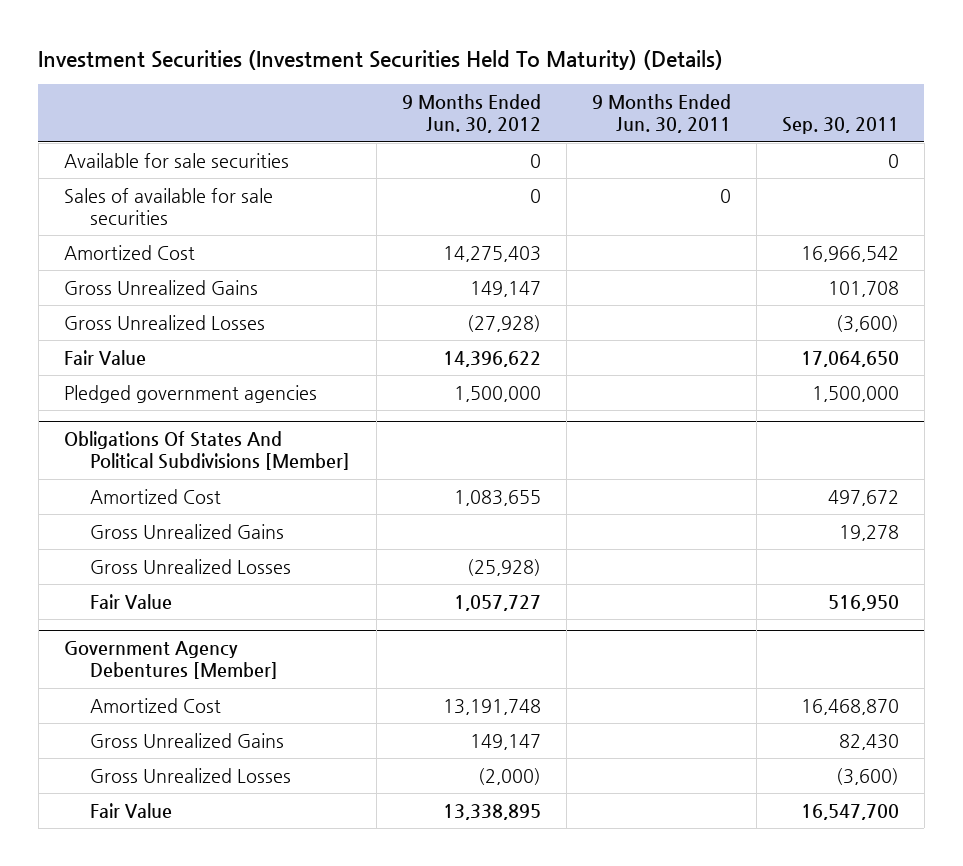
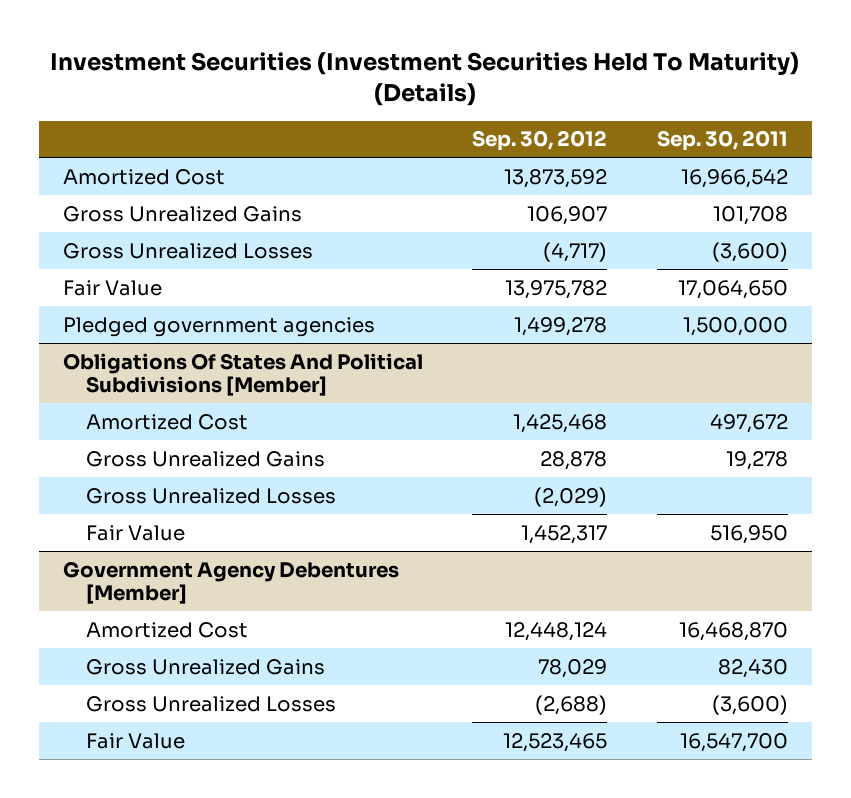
- | 9 Months Ended Jun. 30, 2012 | 9 Months Ended Jun. 30, 2011 | Sep. 30, 2011
+ | Sep. 30, 2012 | Sep. 30, 2011
- Available for sale securities | 0 | | 0
- Sales of available for sale securities | 0 | 0 |

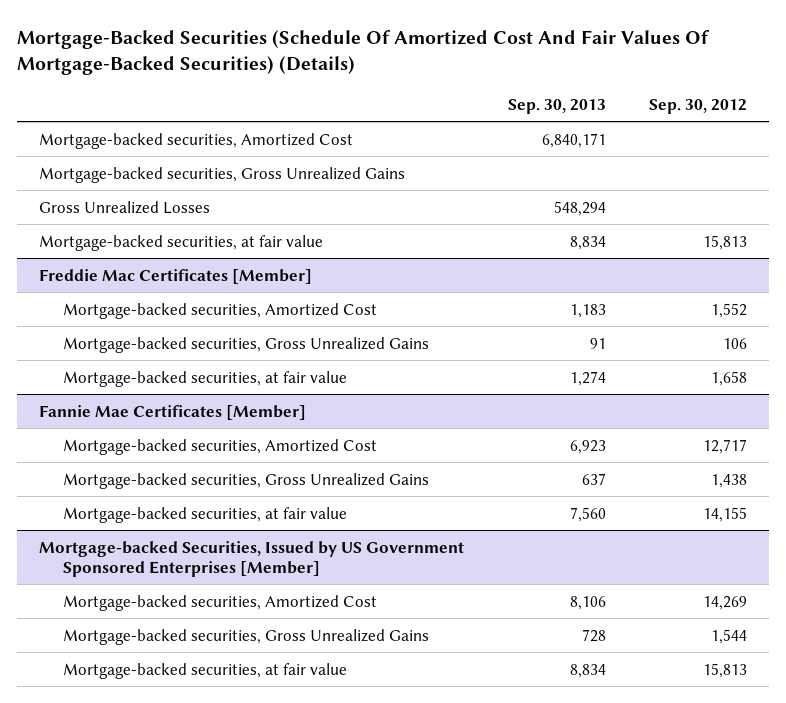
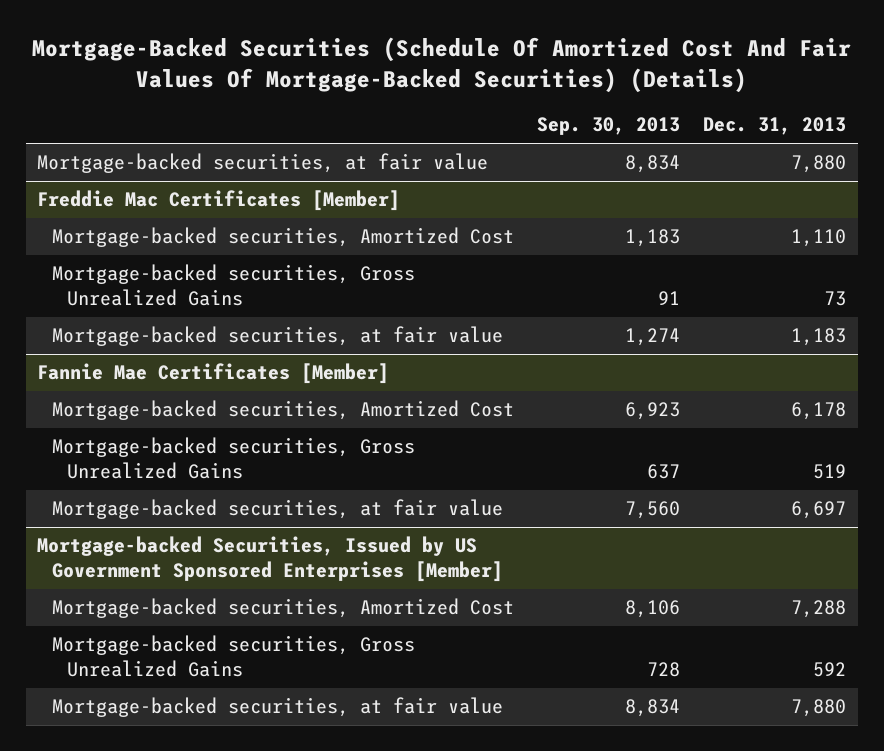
- | Sep. 30, 2013 | Sep. 30, 2012
+ | Sep. 30, 2013 | Dec. 31, 2013
- Mortgage-backed securities, Amortized Cost | 6,840,171 |
- Mortgage-backed securities, Gross Unrealized Gains
- Gross Unrealized Losses | 548,294 |

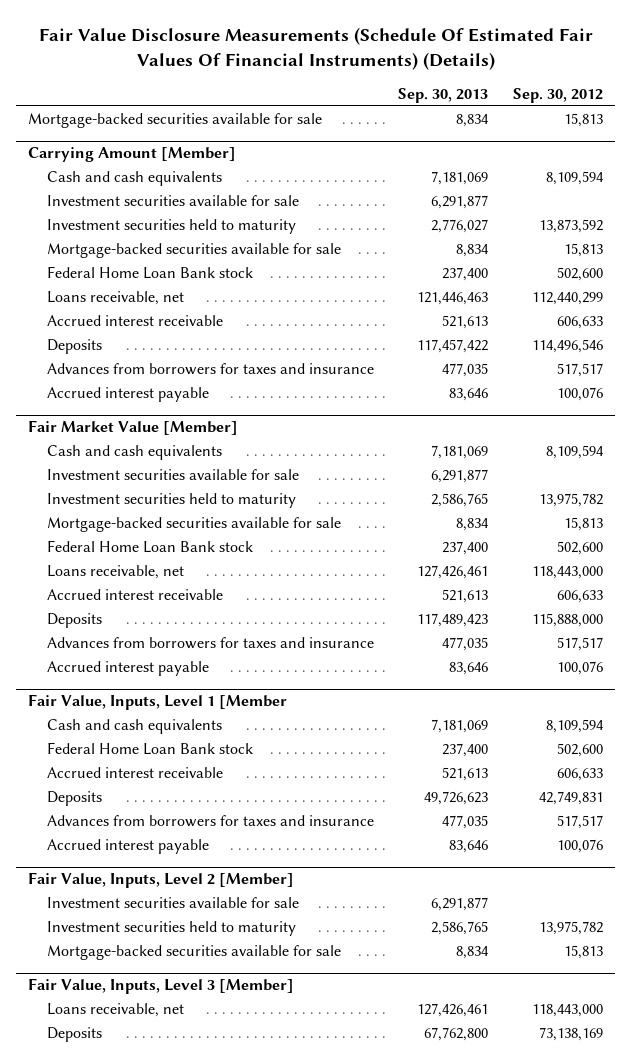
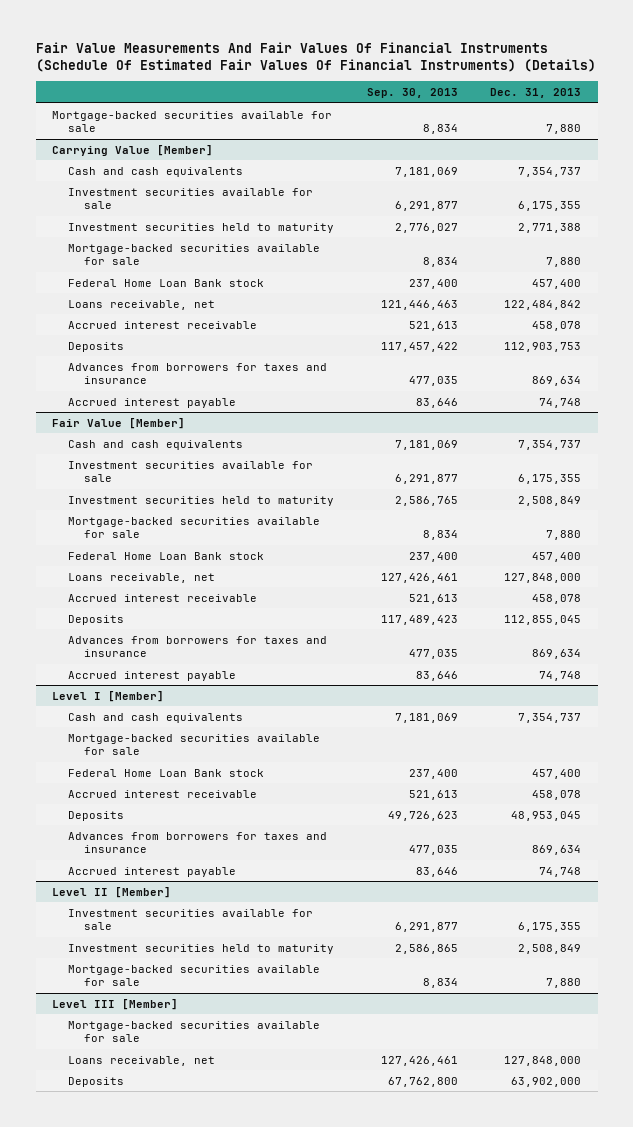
- Fair Value Disclosure Measurements (Schedule Of Estimated Fair Values Of Financial Instruments) (Details)
+ Fair Value Measurements And Fair Values Of Financial Instruments (Schedule Of Estimated Fair Values Of Financial Instruments) (Details)
- | Sep. 30, 2013 | Sep. 30, 2012
+ | Sep. 30, 2013 | Dec. 31, 2013
- Carrying Amount [Member]
+ Carrying Value [Member]
- Fair Market Value [Member]
+ Fair Value [Member]
- Fair Value, Inputs, Level 1 [Member
+ Level I [Member]
+ Mortgage-backed securities available for sale
- Fair Value, Inputs, Level 2 [Member]
+ Level II [Member]
- Investment securities held to maturity | 2,586,765 | 13,975,782
+ Investment securities held to maturity | 2,586,865 | 2,508,849
- Fair Value, Inputs, Level 3 [Member]
+ Level III [Member]
+ Mortgage-backed securities available for sale

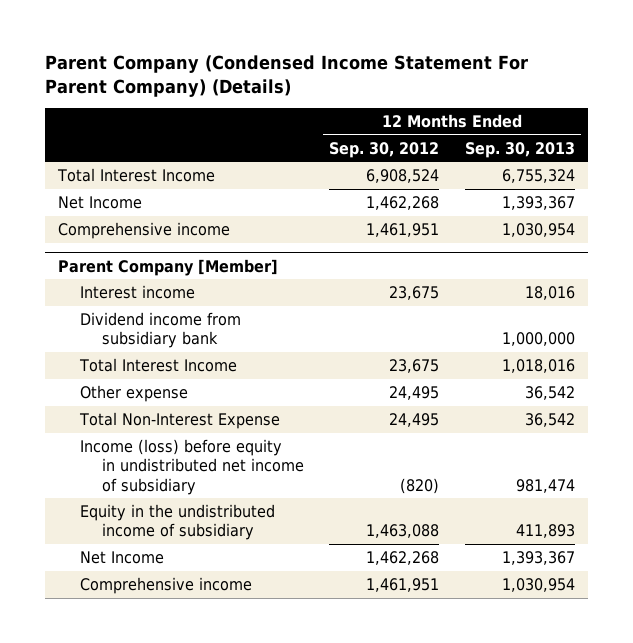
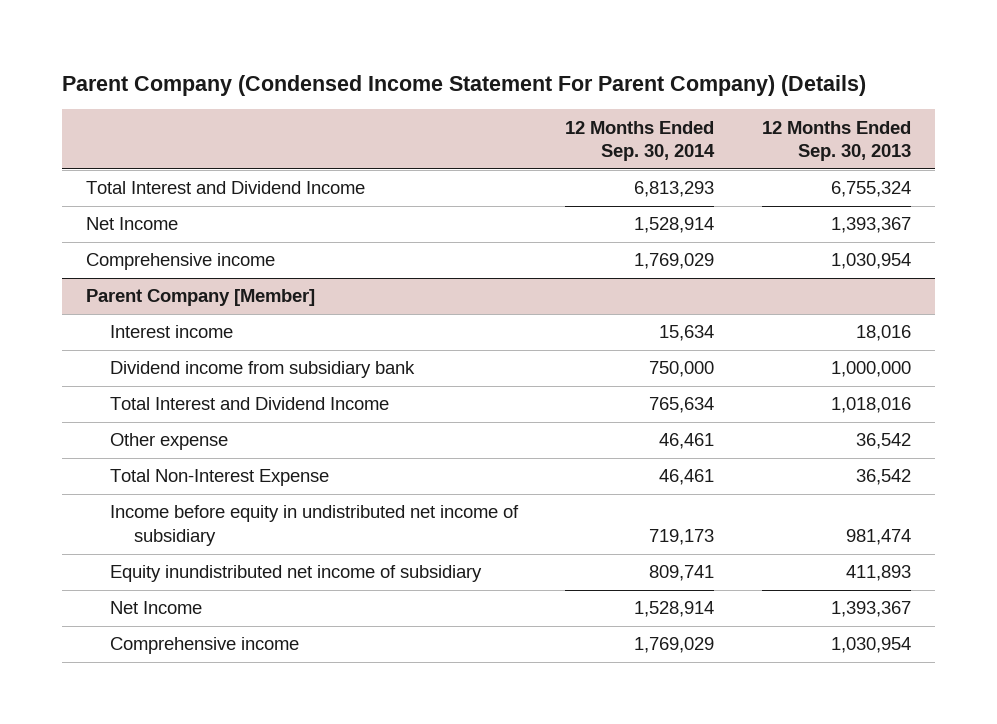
- | 12 Months Ended Sep. 30, 2012 | 12 Months Ended Sep. 30, 2013
+ | 12 Months Ended Sep. 30, 2014 | 12 Months Ended Sep. 30, 2013
- Total Interest Income | 6,908,524 | 6,755,324
+ Total Interest and Dividend Income | 6,813,293 | 6,755,324
@ Parent Company [Member]
- Total Interest Income | 23,675 | 1,018,016
+ Total Interest and Dividend Income | 765,634 | 1,018,016
- Income (loss) before equity in undistributed net income of subsidiary | (820) | 981,474
- Equity in the undistributed income of subsidiary | 1,463,088 | 411,893
+ Income before equity in undistributed net income of subsidiary | 719,173 | 981,474
+ Equity inundistributed net income of subsidiary | 809,741 | 411,893

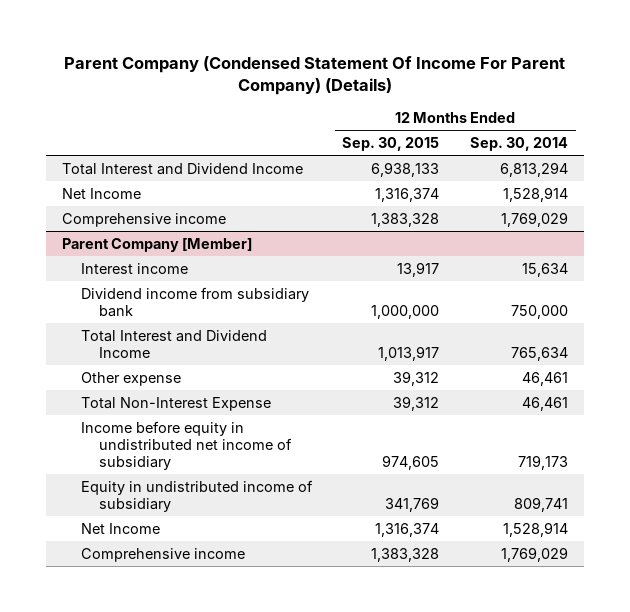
- Parent Company (Condensed Income Statement For Parent Company) (Details)
+ Parent Company (Condensed Statement Of Income For Parent Company) (Details)
- | 12 Months Ended Sep. 30, 2014 | 12 Months Ended Sep. 30, 2013
+ | 12 Months Ended Sep. 30, 2015 | 12 Months Ended Sep. 30, 2014
- Total Interest and Dividend Income | 6,813,293 | 6,755,324
+ Total Interest and Dividend Income | 6,938,133 | 6,813,294
@ Parent Company [Member]
- Equity inundistributed net income of subsidiary | 809,741 | 411,893
+ Equity in undistributed income of subsidiary | 341,769 | 809,741

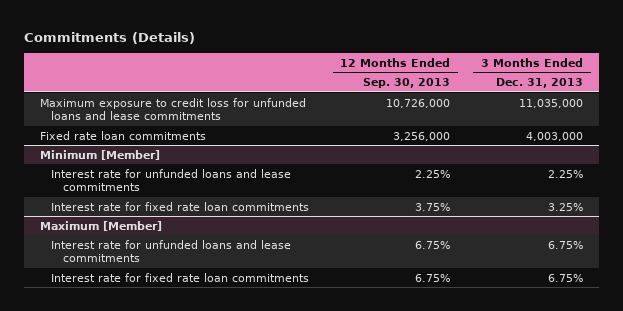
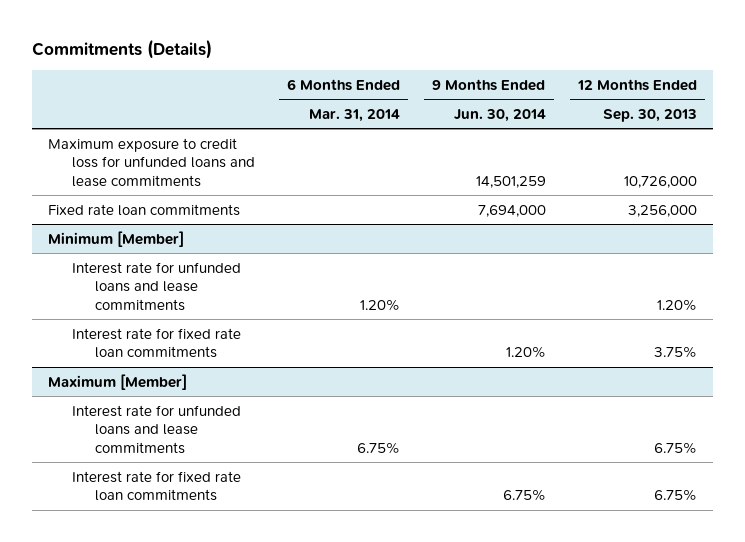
- | 12 Months Ended Sep. 30, 2013 | 3 Months Ended Dec. 31, 2013
+ | 6 Months Ended Mar. 31, 2014 | 9 Months Ended Jun. 30, 2014 | 12 Months Ended Sep. 30, 2013
@ Minimum [Member]
- Interest rate for unfunded loans and lease commitments | 2.25% | 2.25%
+ Interest rate for unfunded loans and lease commitments | 1.20% | | 1.20%

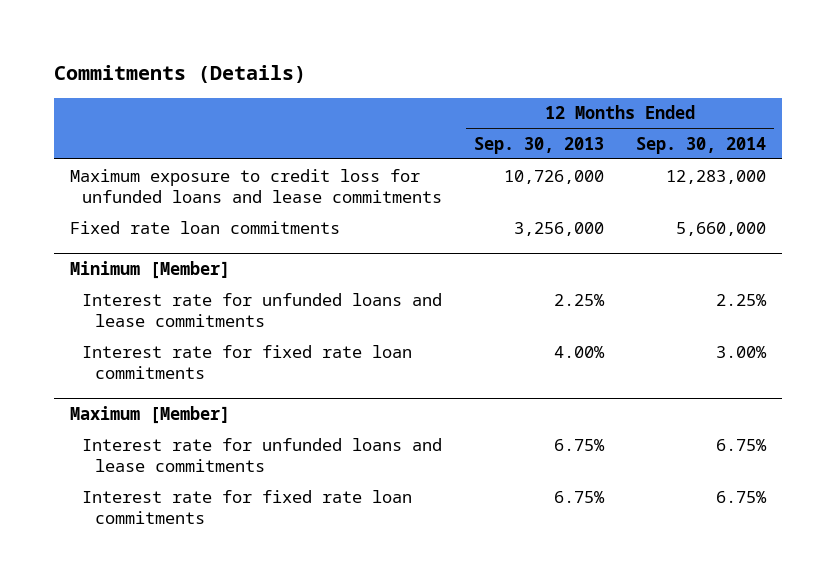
- | 6 Months Ended Mar. 31, 2014 | 9 Months Ended Jun. 30, 2014 | 12 Months Ended Sep. 30, 2013
+ | 12 Months Ended Sep. 30, 2013 | 12 Months Ended Sep. 30, 2014
@ Minimum [Member]
- Interest rate for unfunded loans and lease commitments | 1.20% | | 1.20%
- Interest rate for fixed rate loan commitments | | 1.20% | 3.75%
+ Interest rate for unfunded loans and lease commitments | 2.25% | 2.25%
+ Interest rate for fixed rate loan commitments | 4.00% | 3.00%

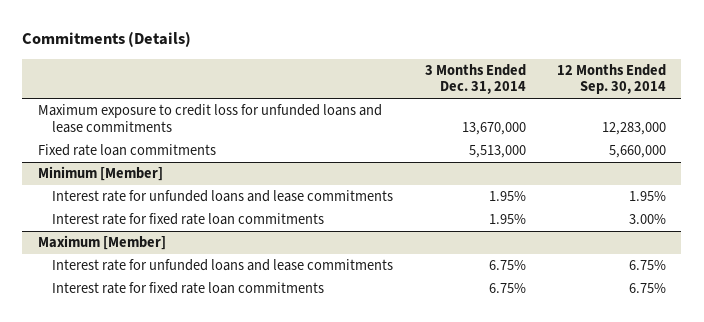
- | 12 Months Ended Sep. 30, 2013 | 12 Months Ended Sep. 30, 2014
+ | 3 Months Ended Dec. 31, 2014 | 12 Months Ended Sep. 30, 2014
@ Minimum [Member]
- Interest rate for unfunded loans and lease commitments | 2.25% | 2.25%
+ Interest rate for unfunded loans and lease commitments | 1.95% | 1.95%

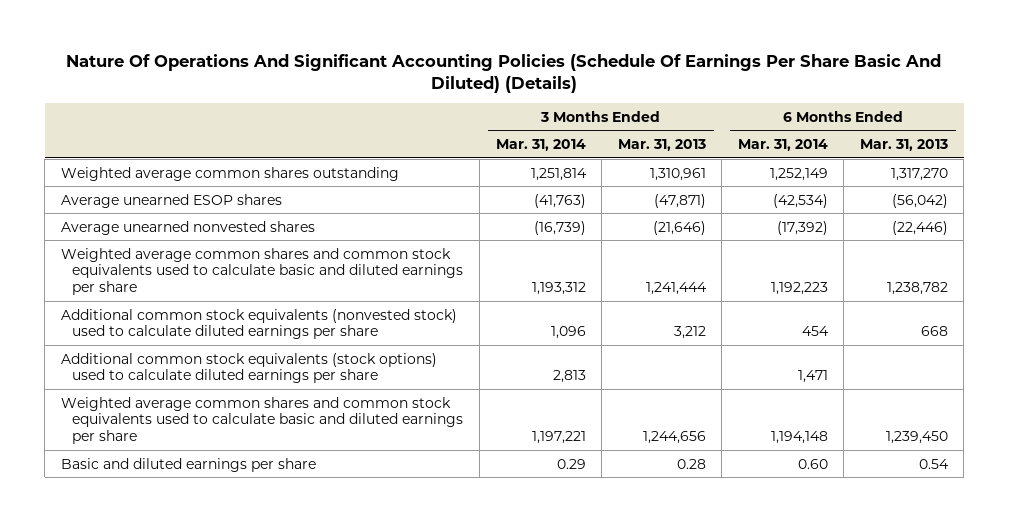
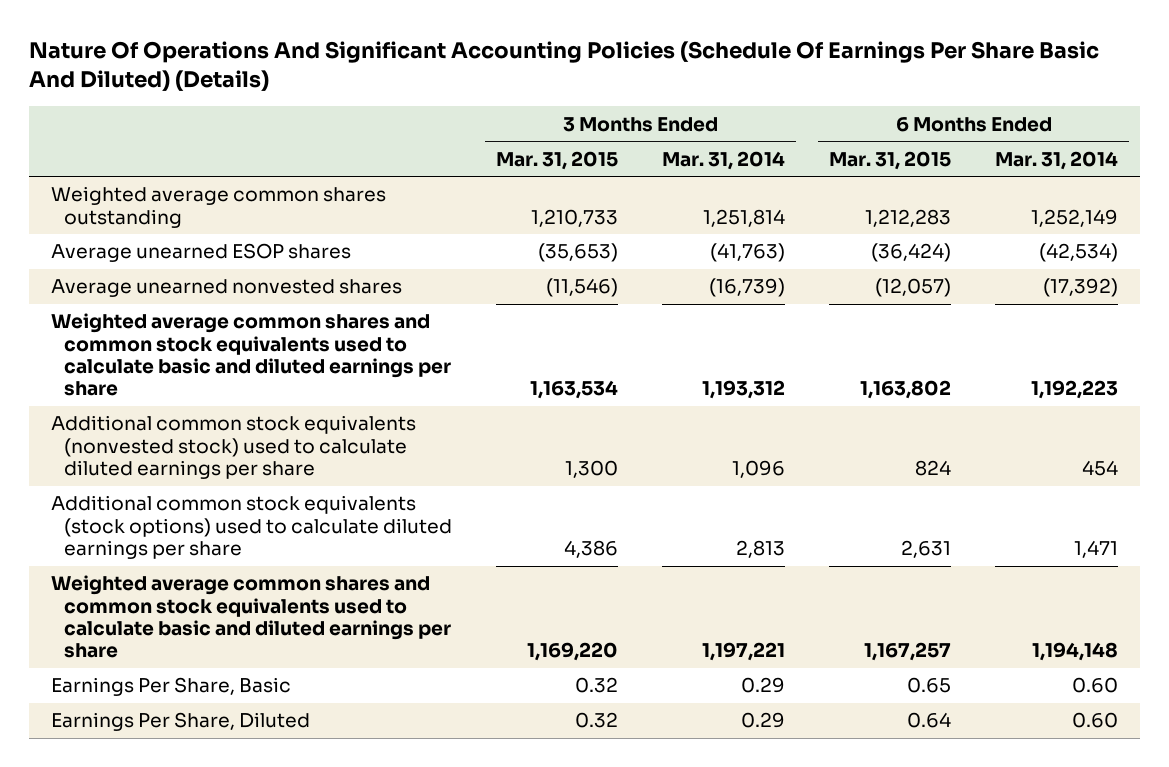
- | 3 Months Ended Mar. 31, 2014 | 3 Months Ended Mar. 31, 2013 | 6 Months Ended Mar. 31, 2014 | 6 Months Ended Mar. 31, 2013
+ | 3 Months Ended Mar. 31, 2015 | 3 Months Ended Mar. 31, 2014 | 6 Months Ended Mar. 31, 2015 | 6 Months Ended Mar. 31, 2014
- Basic and diluted earnings per share | 0.29 | 0.28 | 0.60 | 0.54
+ Earnings Per Share, Basic | 0.32 | 0.29 | 0.65 | 0.60
+ Earnings Per Share, Diluted | 0.32 | 0.29 | 0.64 | 0.60

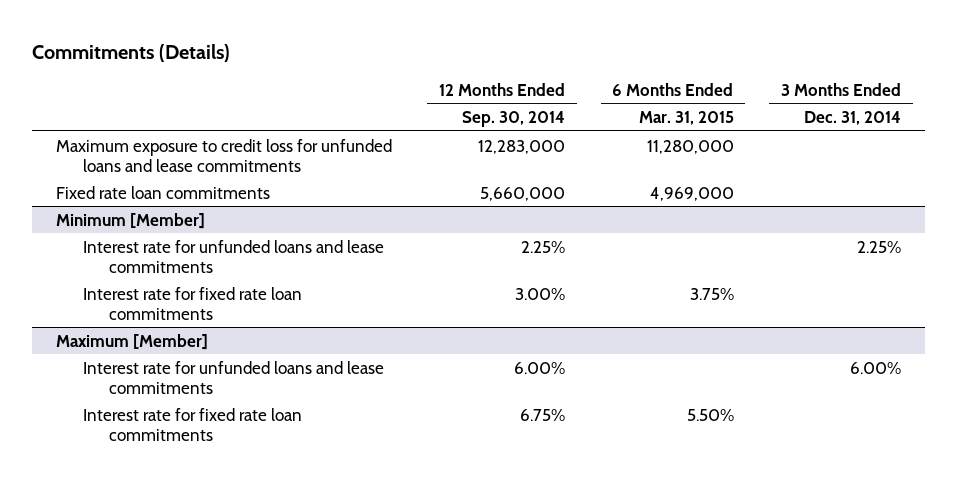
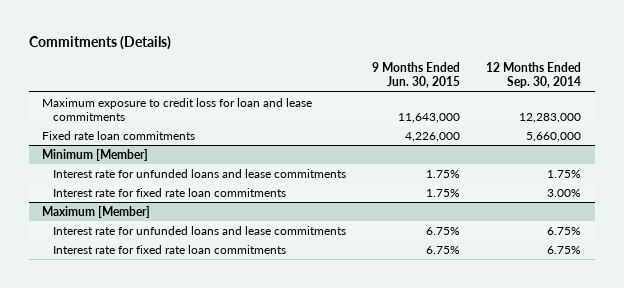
- | 12 Months Ended Sep. 30, 2014 | 6 Months Ended Mar. 31, 2015 | 3 Months Ended Dec. 31, 2014
+ | 9 Months Ended Jun. 30, 2015 | 12 Months Ended Sep. 30, 2014
- Maximum exposure to credit loss for unfunded loans and lease commitments | 12,283,000 | 11,280,000 |
+ Maximum exposure to credit loss for loan and lease commitments | 11,643,000 | 12,283,000
@ Minimum [Member]
- Interest rate for unfunded loans and lease commitments | 2.25% | | 2.25%
+ Interest rate for unfunded loans and lease commitments | 1.75% | 1.75%
@ Maximum [Member]
- Interest rate for unfunded loans and lease commitments | 6.00% | | 6.00%
+ Interest rate for unfunded loans and lease commitments | 6.75% | 6.75%

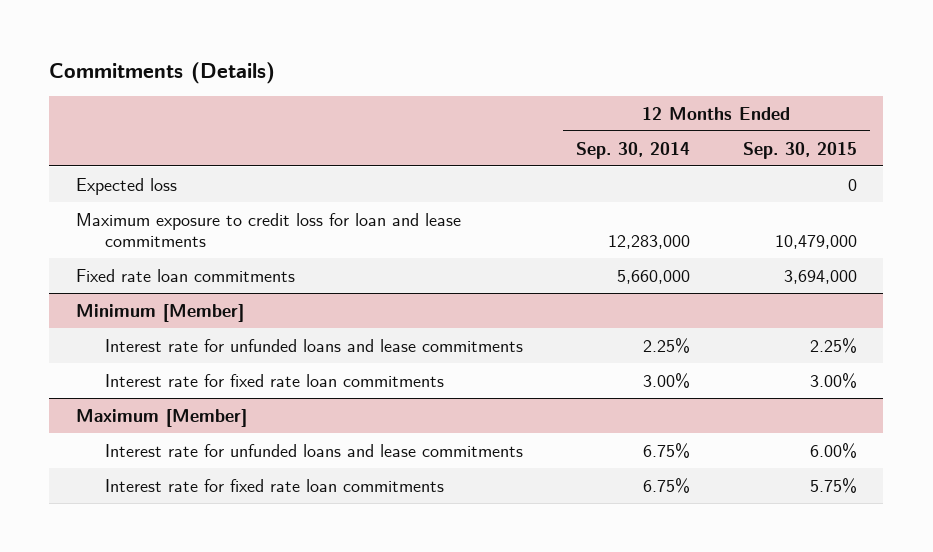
- | 9 Months Ended Jun. 30, 2015 | 12 Months Ended Sep. 30, 2014
+ | 12 Months Ended Sep. 30, 2014 | 12 Months Ended Sep. 30, 2015
+ Expected loss | | 0
@ Minimum [Member]
- Interest rate for unfunded loans and lease commitments | 1.75% | 1.75%
+ Interest rate for unfunded loans and lease commitments | 2.25% | 2.25%

